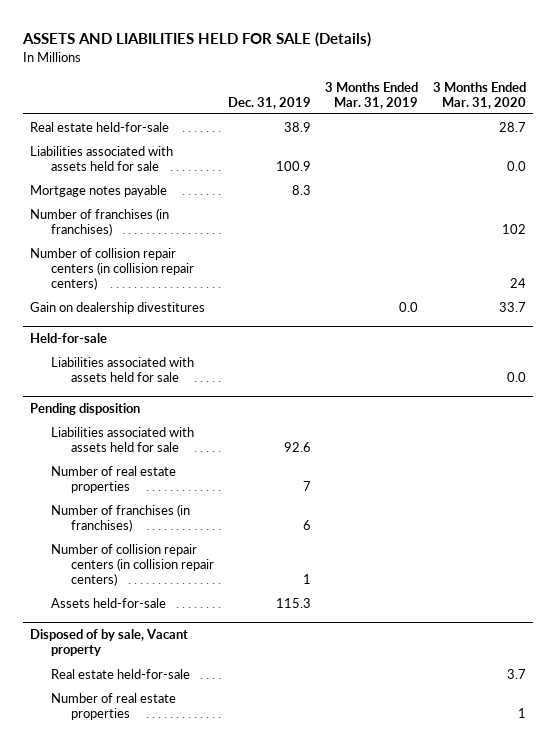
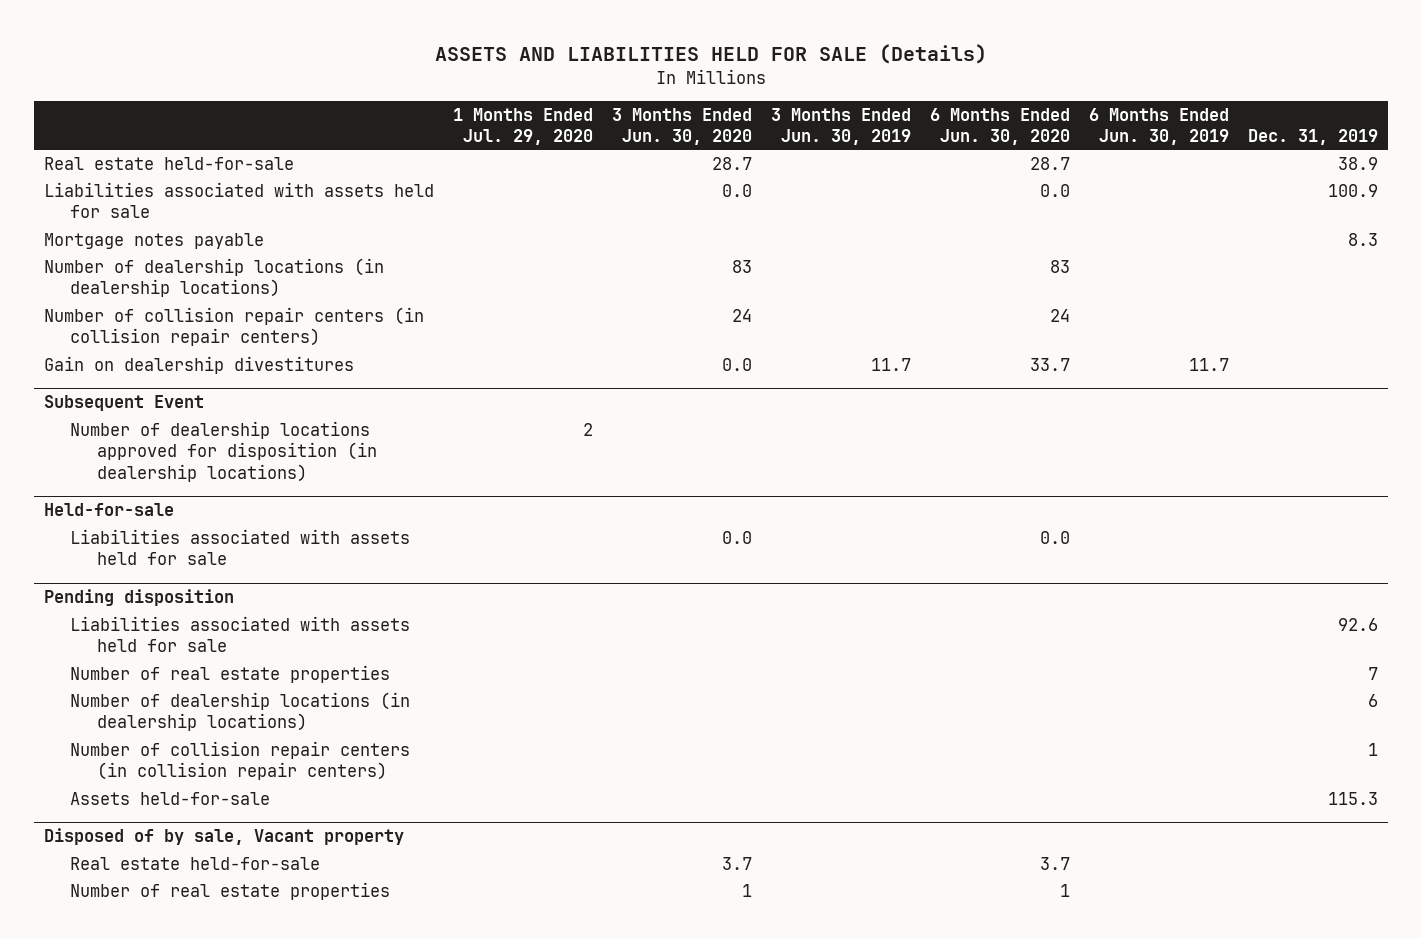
- | Dec. 31, 2019 | 3 Months Ended Mar. 31, 2019 | 3 Months Ended Mar. 31, 2020
+ | 1 Months Ended Jul. 29, 2020 | 3 Months Ended Jun. 30, 2020 | 3 Months Ended Jun. 30, 2019 | 6 Months Ended Jun. 30, 2020 | 6 Months Ended Jun. 30, 2019 | Dec. 31, 2019
- Number of franchises (in franchises) | | | 102
+ Number of dealership locations (in dealership locations) | | 83 | | 83 | |
+ Subsequent Event
+ Number of dealership locations approved for disposition (in dealership locations) | 2 | | | | |
@ Pending disposition
- Number of franchises (in franchises) | 6 | |
+ Number of dealership locations (in dealership locations) | | | | | | 6

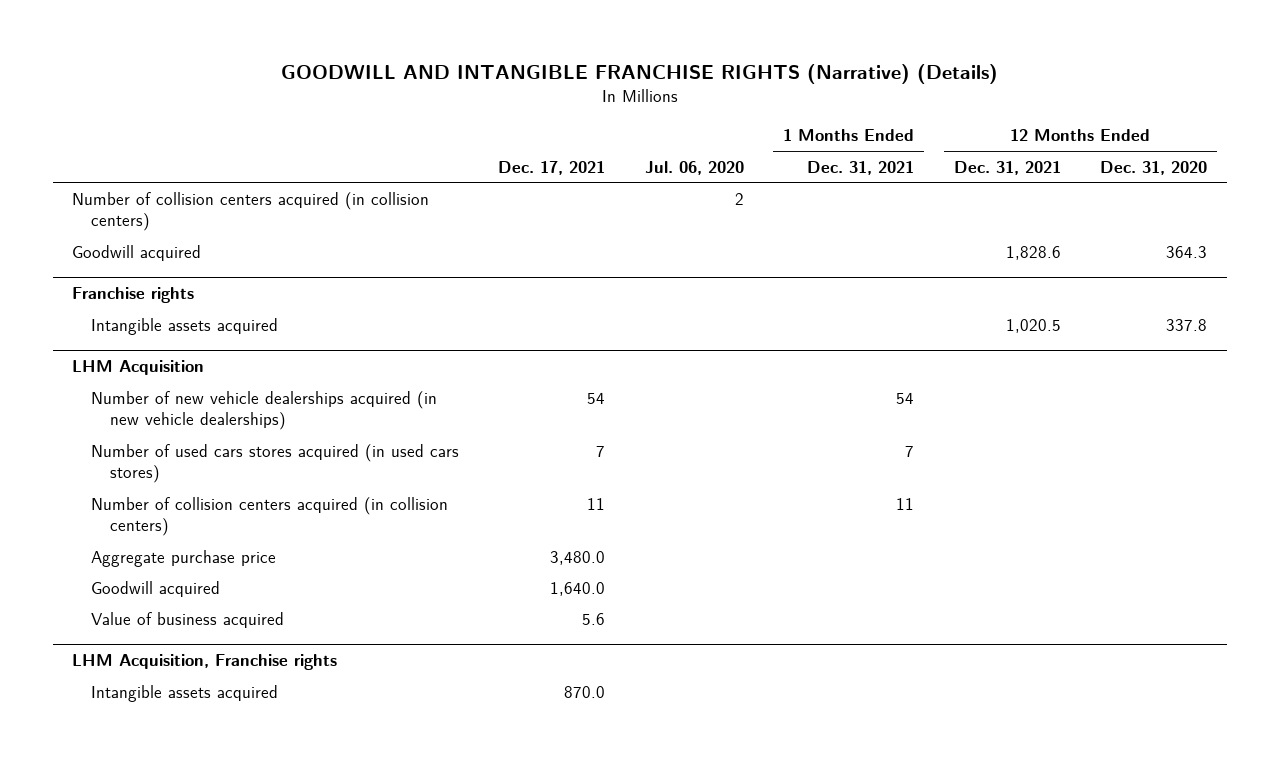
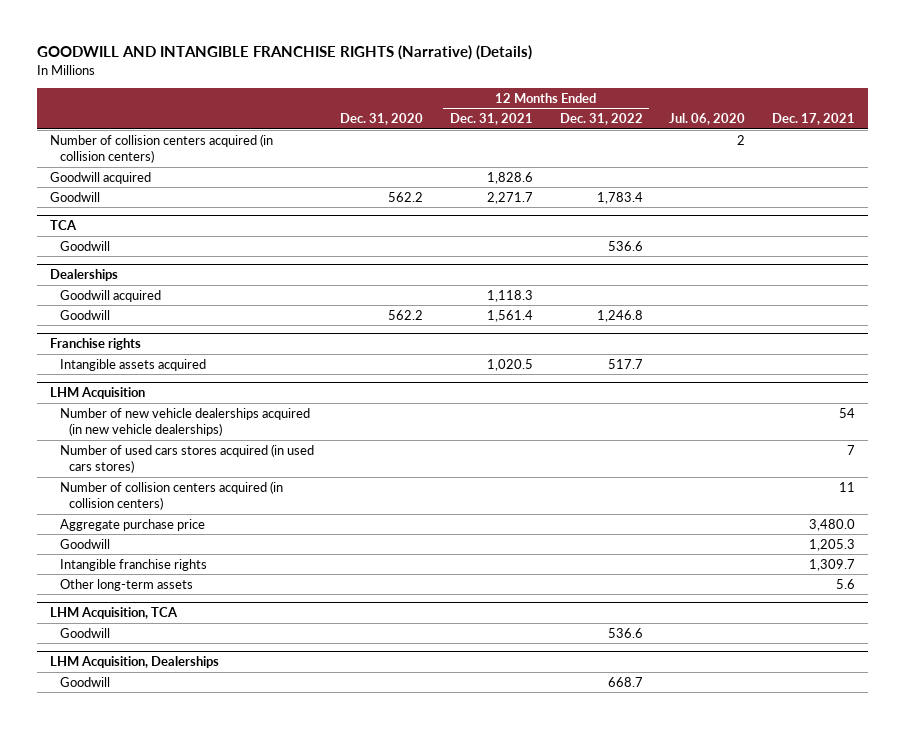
- | Dec. 17, 2021 | Jul. 06, 2020 | 1 Months Ended Dec. 31, 2021 | 12 Months Ended Dec. 31, 2021 | 12 Months Ended Dec. 31, 2020
+ | Dec. 31, 2020 | 12 Months Ended Dec. 31, 2021 | 12 Months Ended Dec. 31, 2022 | Jul. 06, 2020 | Dec. 17, 2021
+ Goodwill | 562.2 | 2,271.7 | 1,783.4 | |
+ TCA
+ Goodwill | | | 536.6 | |
+ Dealerships
+ Goodwill acquired | | 1,118.3 | | |
+ Goodwill | 562.2 | 1,561.4 | 1,246.8 | |
@ LHM Acquisition
- Goodwill acquired | 1,640.0 | | | |
- Value of business acquired | 5.6 | | | |
- LHM Acquisition, Franchise rights
- Intangible assets acquired | 870.0 | | | |
@ LHM Acquisition
+ Goodwill | | | | | 1,205.3
+ Intangible franchise rights | | | | | 1,309.7
+ Other long-term assets | | | | | 5.6
+ LHM Acquisition, TCA
+ Goodwill | | | 536.6 | |
+ LHM Acquisition, Dealerships
+ Goodwill | | | 668.7 | |

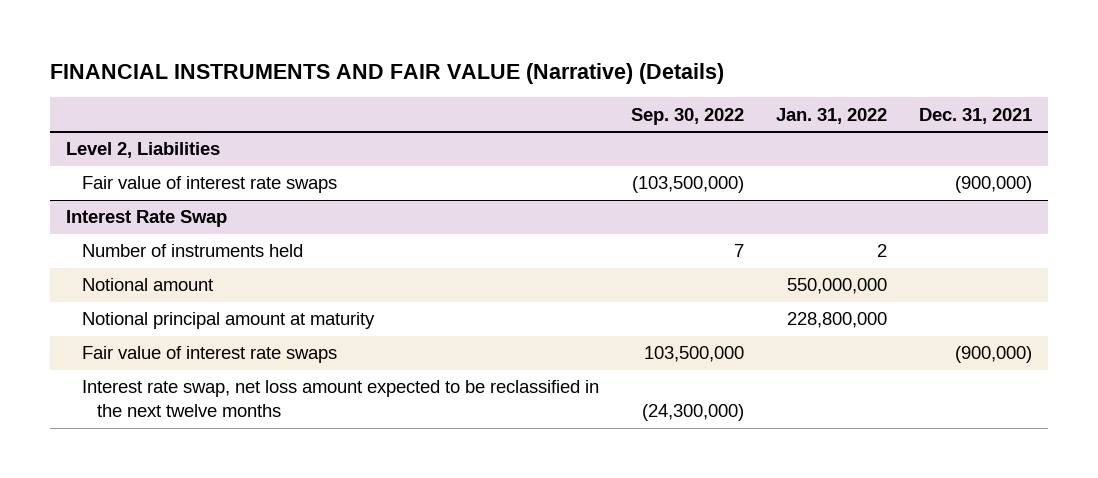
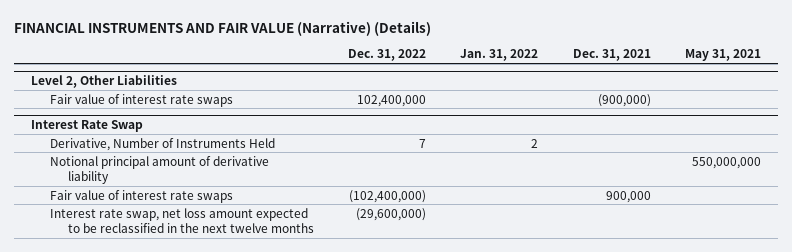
- | Sep. 30, 2022 | Jan. 31, 2022 | Dec. 31, 2021
+ | Dec. 31, 2022 | Jan. 31, 2022 | Dec. 31, 2021 | May 31, 2021
- Level 2, Liabilities
+ Level 2, Other Liabilities
@ Interest Rate Swap
- Number of instruments held | 7 | 2 |
- Notional amount | | 550,000,000 |
- Notional principal amount at maturity | | 228,800,000 |
- Fair value of interest rate swaps | 103,500,000 | | (900,000)
+ Derivative, Number of Instruments Held | 7 | 2 | |
+ Notional principal amount of derivative liability | | | | 550,000,000
+ Fair value of interest rate swaps | (102,400,000) | | 900,000 |

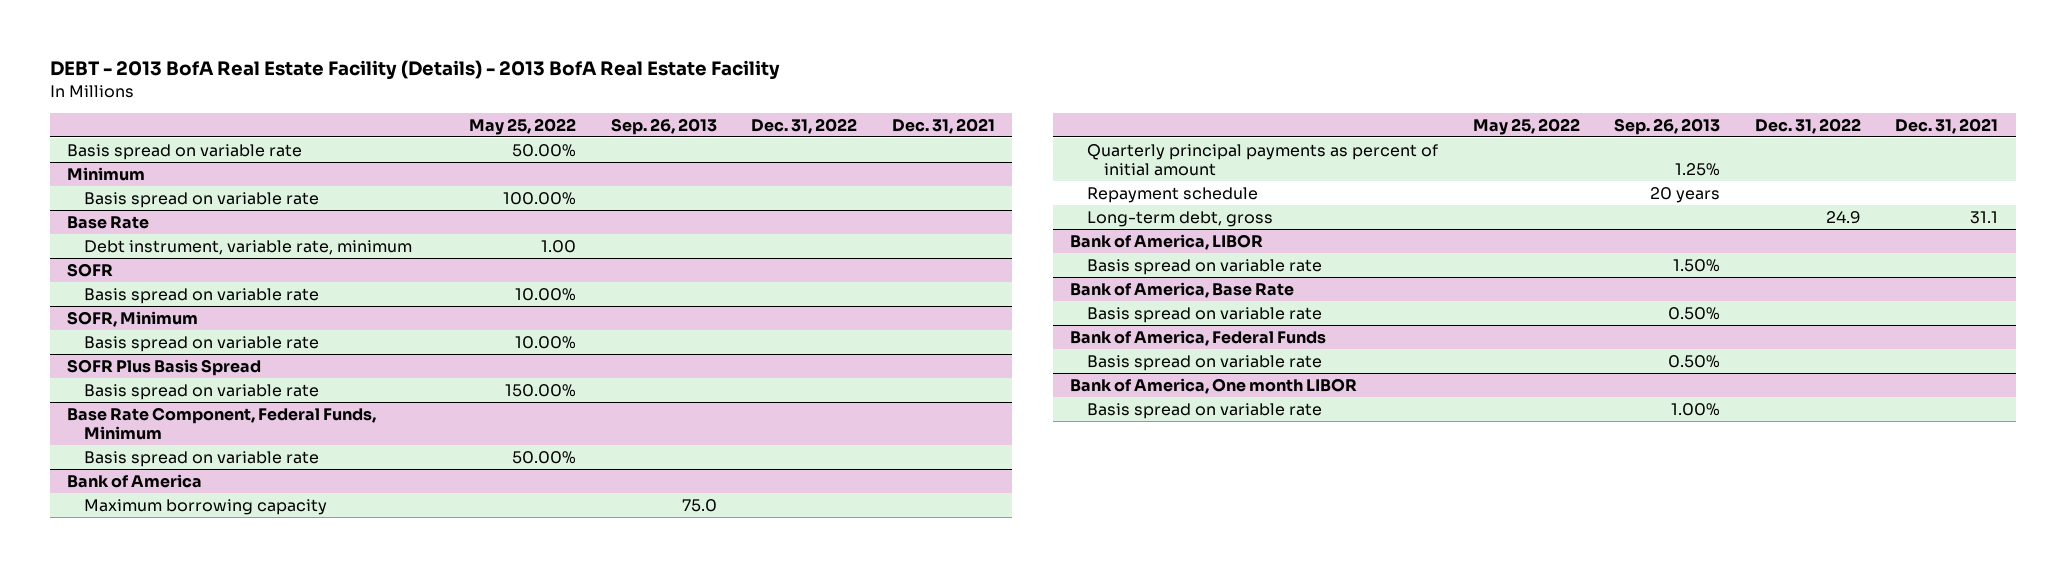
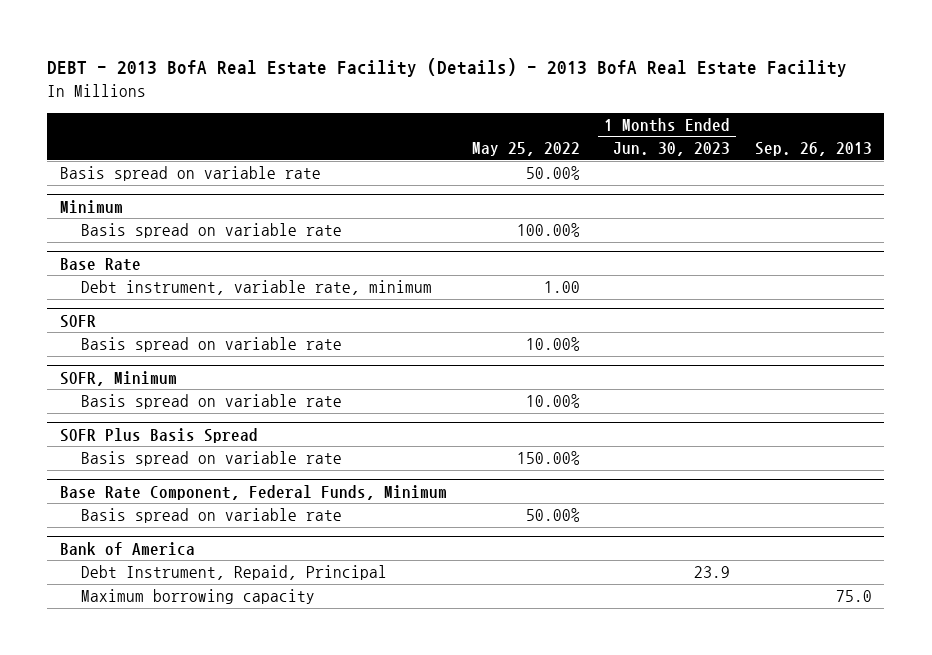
- | May 25, 2022 | Sep. 26, 2013 | Dec. 31, 2022 | Dec. 31, 2021
+ | May 25, 2022 | 1 Months Ended Jun. 30, 2023 | Sep. 26, 2013
@ Bank of America
+ Debt Instrument, Repaid, Principal | | 23.9 |
- Quarterly principal payments as percent of initial amount | | 1.25% | |
- Repayment schedule | | 20 years | |
- Long-term debt, gross | | | 24.9 | 31.1
- Bank of America, LIBOR
- Basis spread on variable rate | | 1.50% | |
- Bank of America, Base Rate
- Basis spread on variable rate | | 0.50% | |
- Bank of America, Federal Funds
- Basis spread on variable rate | | 0.50% | |
- Bank of America, One month LIBOR
- Basis spread on variable rate | | 1.00% | |

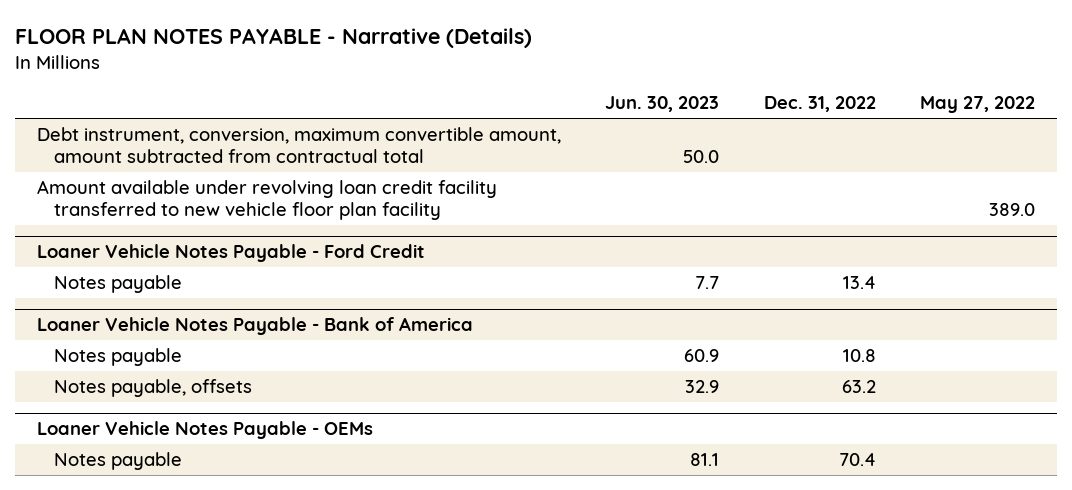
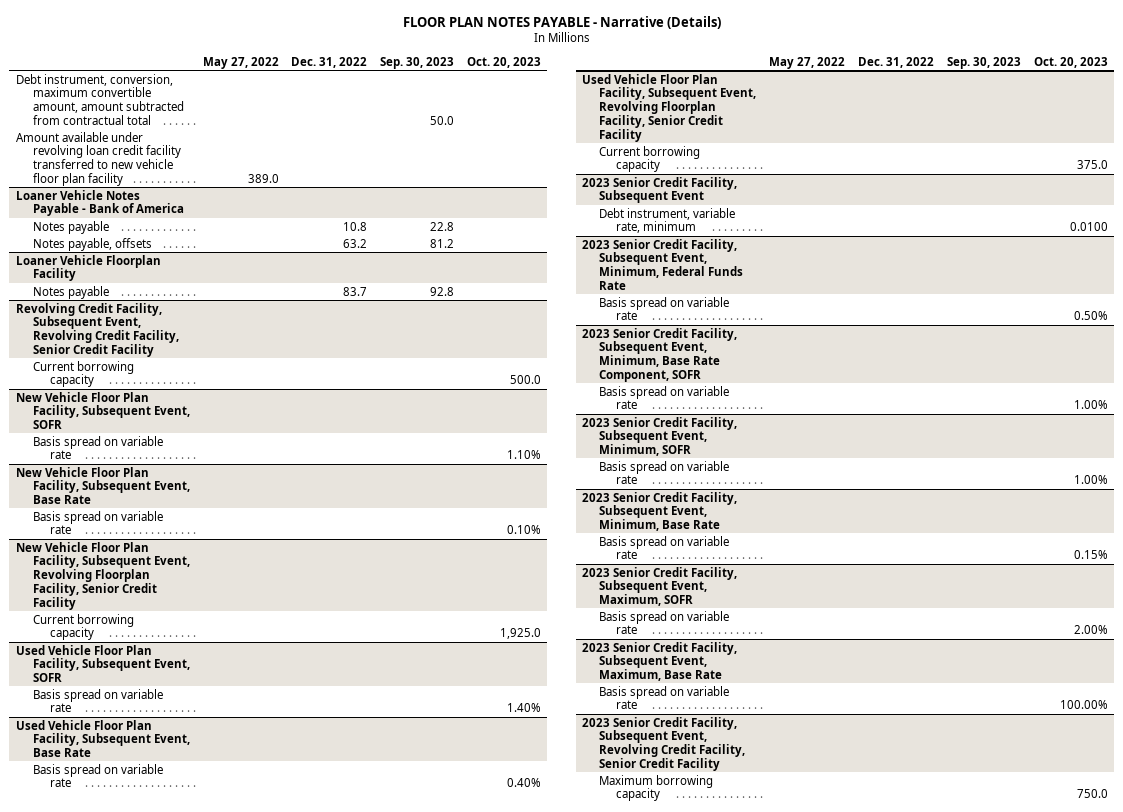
- | Jun. 30, 2023 | Dec. 31, 2022 | May 27, 2022
+ | May 27, 2022 | Dec. 31, 2022 | Sep. 30, 2023 | Oct. 20, 2023
- Loaner Vehicle Notes Payable - Ford Credit
- Notes payable | 7.7 | 13.4 |
- Loaner Vehicle Notes Payable - OEMs
- Notes payable | 81.1 | 70.4 |
+ Loaner Vehicle Floorplan Facility
+ Notes payable | | 83.7 | 92.8 |
+ Revolving Credit Facility, Subsequent Event, Revolving Credit Facility, Senior Credit Facility
+ Current borrowing capacity | | | | 500.0
+ New Vehicle Floor Plan Facility, Subsequent Event, SOFR
+ Basis spread on variable rate | | | | 1.10%
+ New Vehicle Floor Plan Facility, Subsequent Event, Base Rate
+ Basis spread on variable rate | | | | 0.10%
+ New Vehicle Floor Plan Facility, Subsequent Event, Revolving Floorplan Facility, Senior Credit Facility
+ Current borrowing capacity | | | | 1,925.0
+ Used Vehicle Floor Plan Facility, Subsequent Event, SOFR
+ Basis spread on variable rate | | | | 1.40%
+ Used Vehicle Floor Plan Facility, Subsequent Event, Base Rate
+ Basis spread on variable rate | | | | 0.40%
+ Used Vehicle Floor Plan Facility, Subsequent Event, Revolving Floorplan Facility, Senior Credit Facility
+ Current borrowing capacity | | | | 375.0
+ 2023 Senior Credit Facility, Subsequent Event
+ Debt instrument, variable rate, minimum | | | | 0.0100
+ 2023 Senior Credit Facility, Subsequent Event, Minimum, Federal Funds Rate
+ Basis spread on variable rate | | | | 0.50%
+ 2023 Senior Credit Facility, Subsequent Event, Minimum, Base Rate Component, SOFR
+ Basis spread on variable rate | | | | 1.00%
+ 2023 Senior Credit Facility, Subsequent Event, Minimum, SOFR
+ Basis spread on variable rate | | | | 1.00%
+ 2023 Senior Credit Facility, Subsequent Event, Minimum, Base Rate
+ Basis spread on variable rate | | | | 0.15%
+ 2023 Senior Credit Facility, Subsequent Event, Maximum, SOFR
+ Basis spread on variable rate | | | | 2.00%
+ 2023 Senior Credit Facility, Subsequent Event, Maximum, Base Rate
+ Basis spread on variable rate | | | | 100.00%
+ 2023 Senior Credit Facility, Subsequent Event, Revolving Credit Facility, Senior Credit Facility
+ Maximum borrowing capacity | | | | 750.0

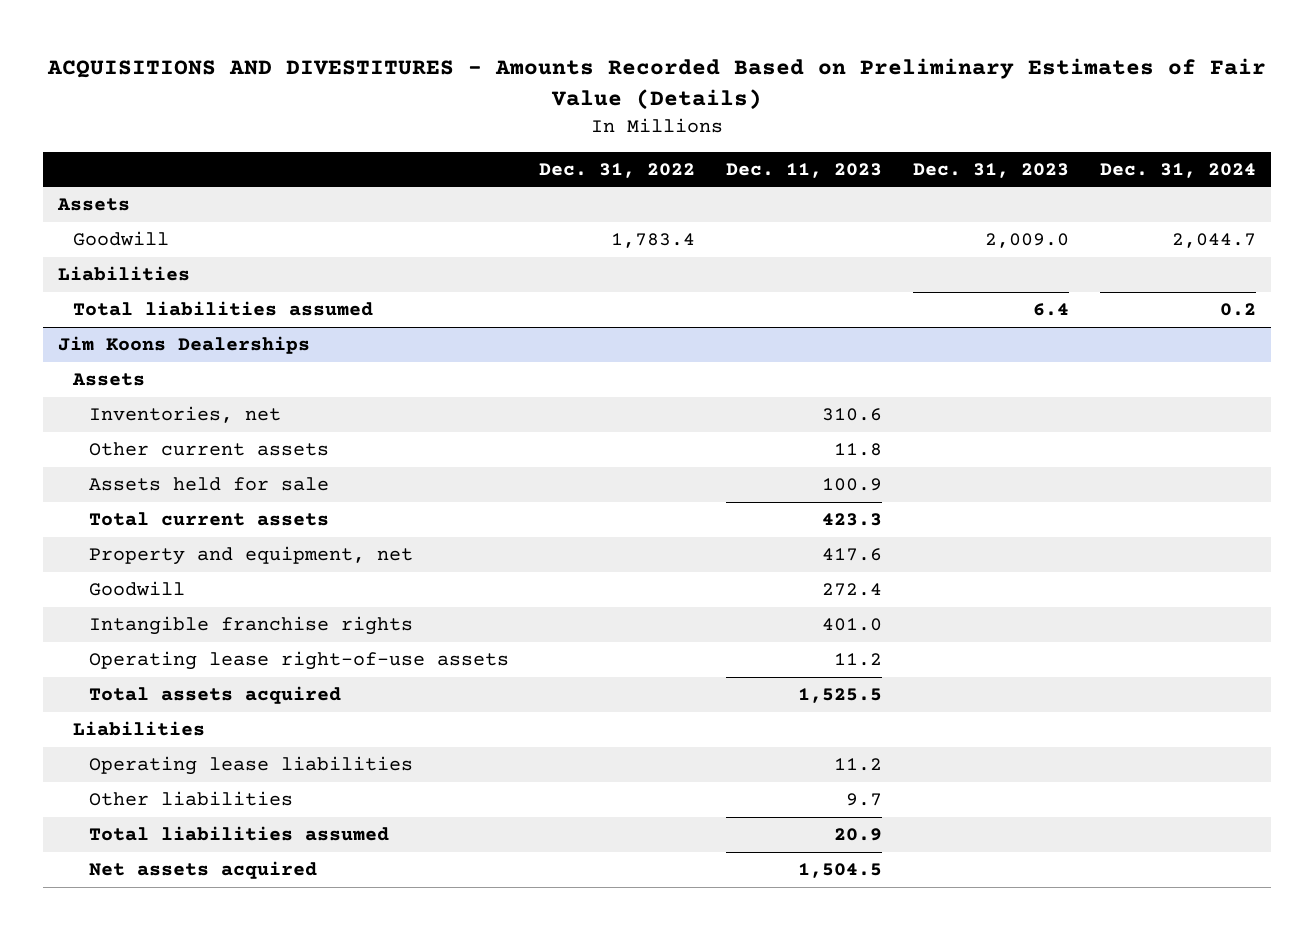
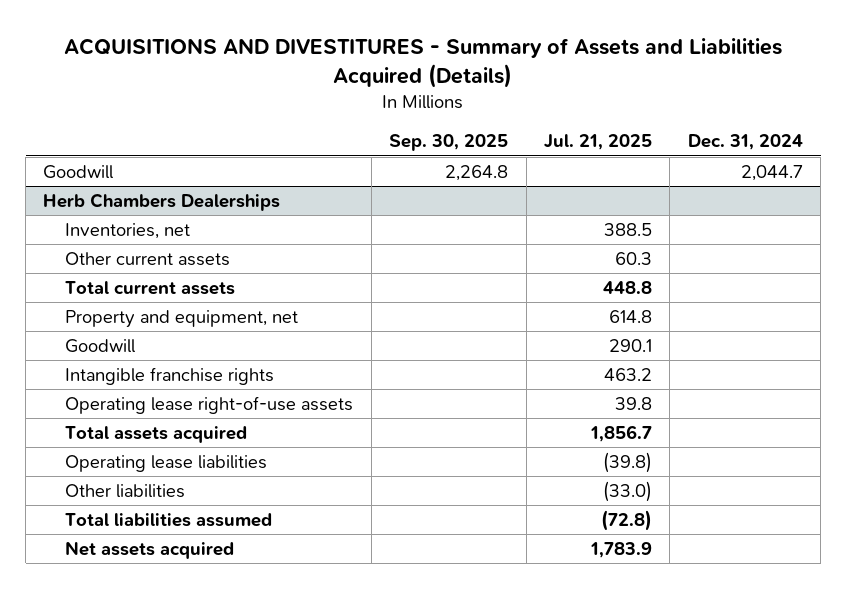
- ACQUISITIONS AND DIVESTITURES - Amounts Recorded Based on Preliminary Estimates of Fair Value (Details)
+ ACQUISITIONS AND DIVESTITURES - Summary of Assets and Liabilities Acquired (Details)
- | Dec. 31, 2022 | Dec. 11, 2023 | Dec. 31, 2023 | Dec. 31, 2024
+ | Sep. 30, 2025 | Jul. 21, 2025 | Dec. 31, 2024
- Assets
- Liabilities
- Total liabilities assumed | | | 6.4 | 0.2
- Jim Koons Dealerships
- Assets
- Inventories, net | | 310.6 | |
- Other current assets | | 11.8 | |
- Assets held for sale | | 100.9 | |
- Total current assets | | 423.3 | |
- Property and equipment, net | | 417.6 | |
- Goodwill | | 272.4 | |
- Intangible franchise rights | | 401.0 | |
- Operating lease right-of-use assets | | 11.2 | |
- Total assets acquired | | 1,525.5 | |
- Liabilities
- Operating lease liabilities | | 11.2 | |
- Other liabilities | | 9.7 | |
- Total liabilities assumed | | 20.9 | |
- Net assets acquired | | 1,504.5 | |
+ Herb Chambers Dealerships
+ Inventories, net | | 388.5 |
+ Other current assets | | 60.3 |
+ Total current assets | | 448.8 |
+ Property and equipment, net | | 614.8 |
+ Goodwill | | 290.1 |
+ Intangible franchise rights | | 463.2 |
+ Operating lease right-of-use assets | | 39.8 |
+ Total assets acquired | | 1,856.7 |
+ Operating lease liabilities | | (39.8) |
+ Other liabilities | | (33.0) |
+ Total liabilities assumed | | (72.8) |
+ Net assets acquired | | 1,783.9 |

